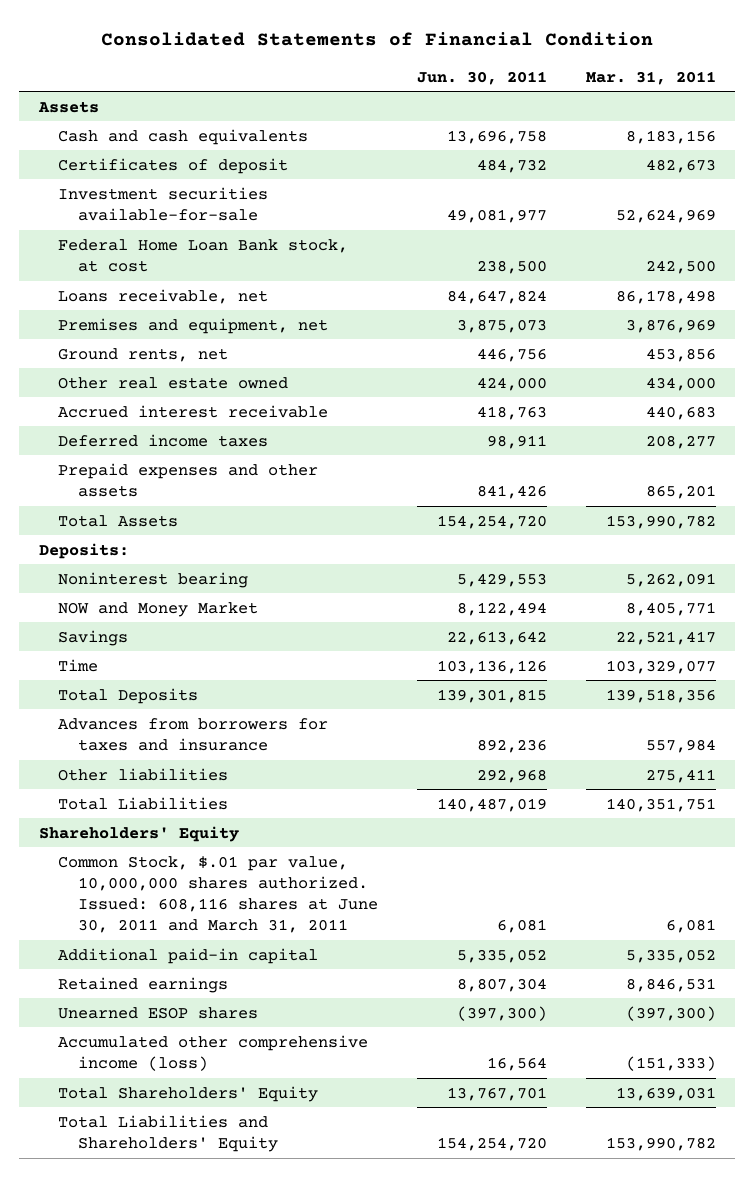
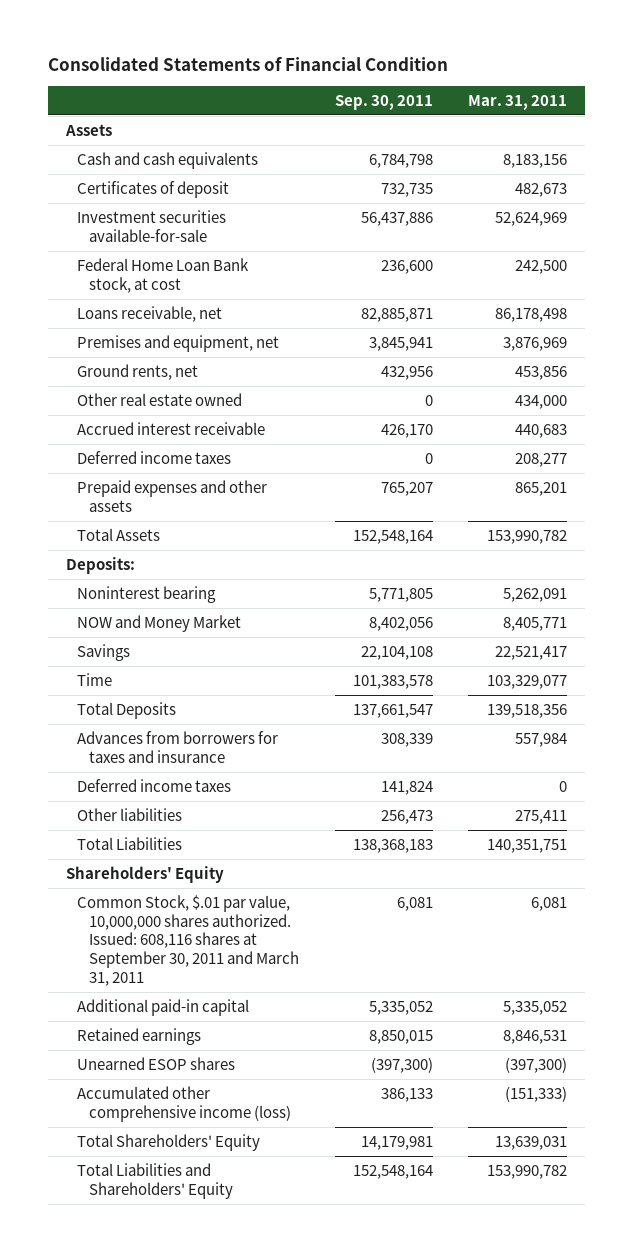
- | Jun. 30, 2011 | Mar. 31, 2011
+ | Sep. 30, 2011 | Mar. 31, 2011
+ Deferred income taxes | 141,824 | 0
- Common Stock, $.01 par value, 10,000,000 shares authorized. Issued: 608,116 shares at June 30, 2011 and March 31, 2011 | 6,081 | 6,081
+ Common Stock, $.01 par value, 10,000,000 shares authorized. Issued: 608,116 shares at September 30, 2011 and March 31, 2011 | 6,081 | 6,081

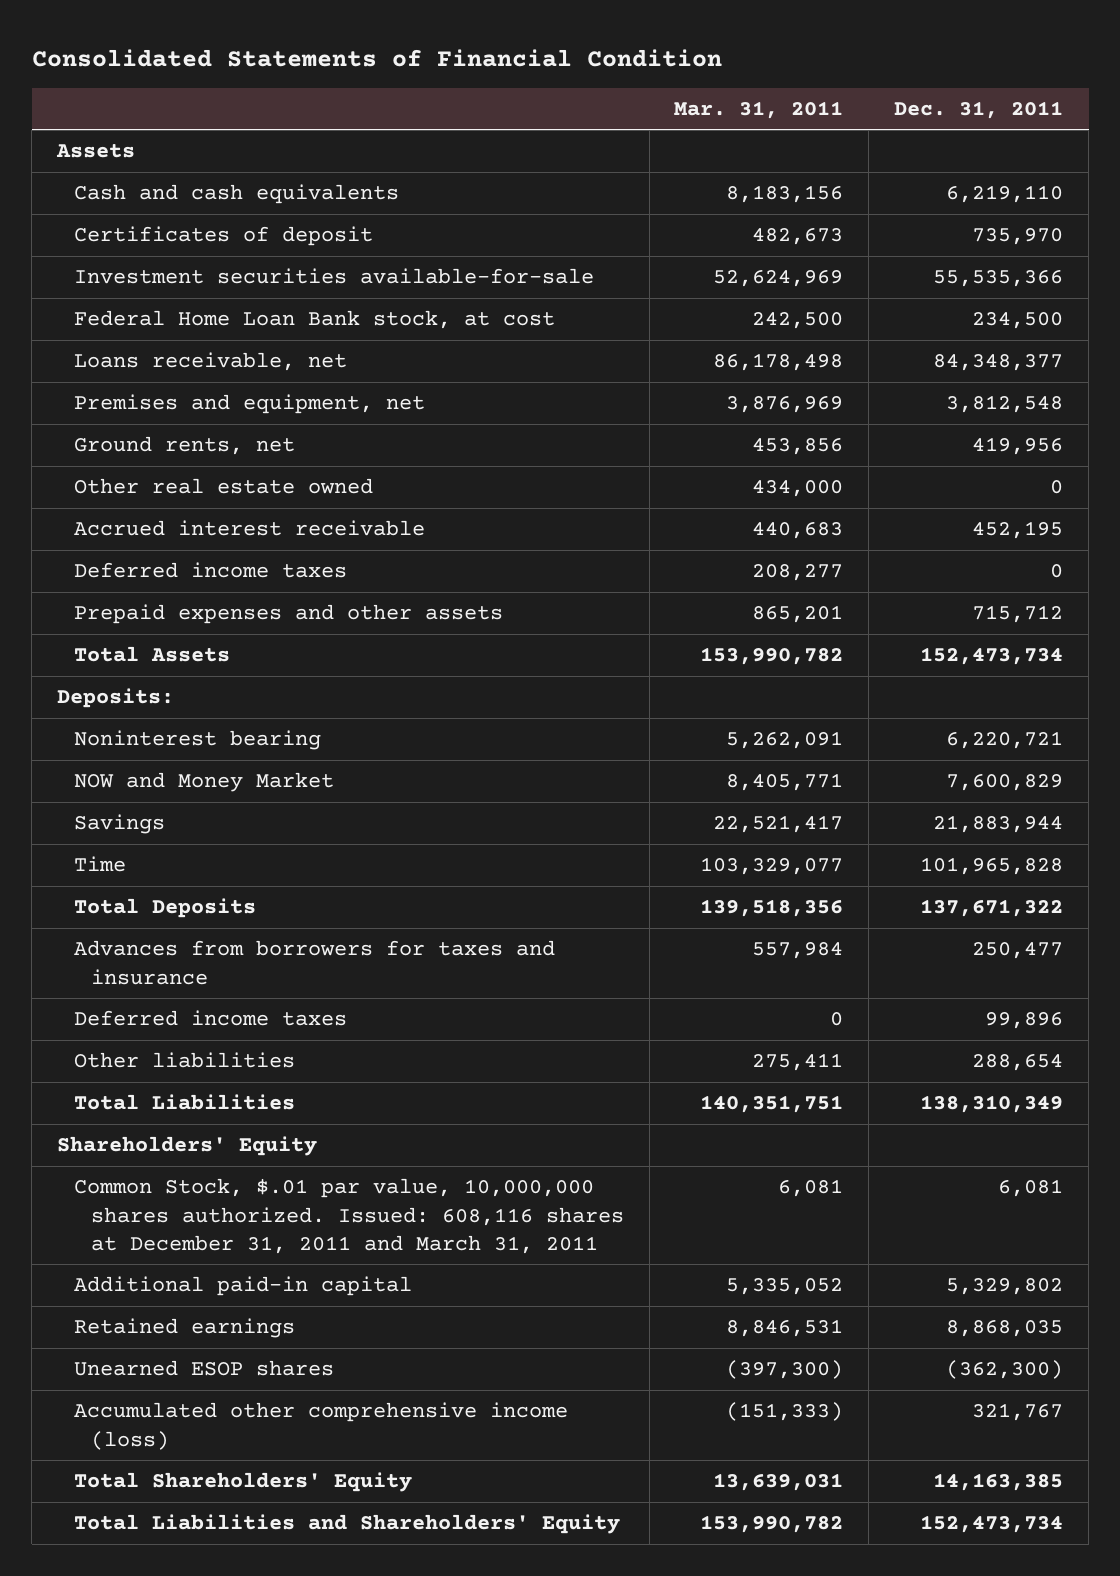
- | Sep. 30, 2011 | Mar. 31, 2011
+ | Mar. 31, 2011 | Dec. 31, 2011
- Common Stock, $.01 par value, 10,000,000 shares authorized. Issued: 608,116 shares at September 30, 2011 and March 31, 2011 | 6,081 | 6,081
+ Common Stock, $.01 par value, 10,000,000 shares authorized. Issued: 608,116 shares at December 31, 2011 and March 31, 2011 | 6,081 | 6,081

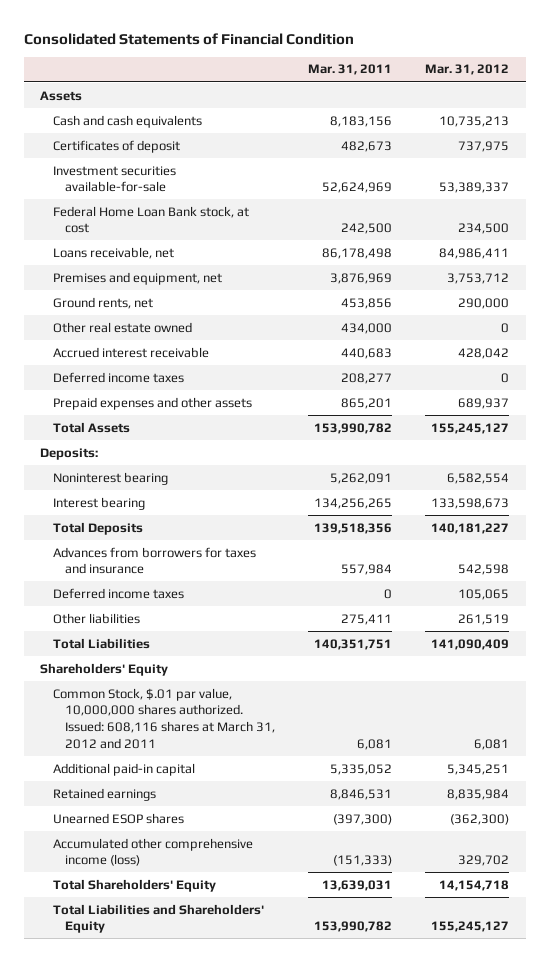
- | Mar. 31, 2011 | Dec. 31, 2011
+ | Mar. 31, 2011 | Mar. 31, 2012
- NOW and Money Market | 8,405,771 | 7,600,829
- Savings | 22,521,417 | 21,883,944
- Time | 103,329,077 | 101,965,828
+ Interest bearing | 134,256,265 | 133,598,673
- Common Stock, $.01 par value, 10,000,000 shares authorized. Issued: 608,116 shares at December 31, 2011 and March 31, 2011 | 6,081 | 6,081
+ Common Stock, $.01 par value, 10,000,000 shares authorized. Issued: 608,116 shares at March 31, 2012 and 2011 | 6,081 | 6,081

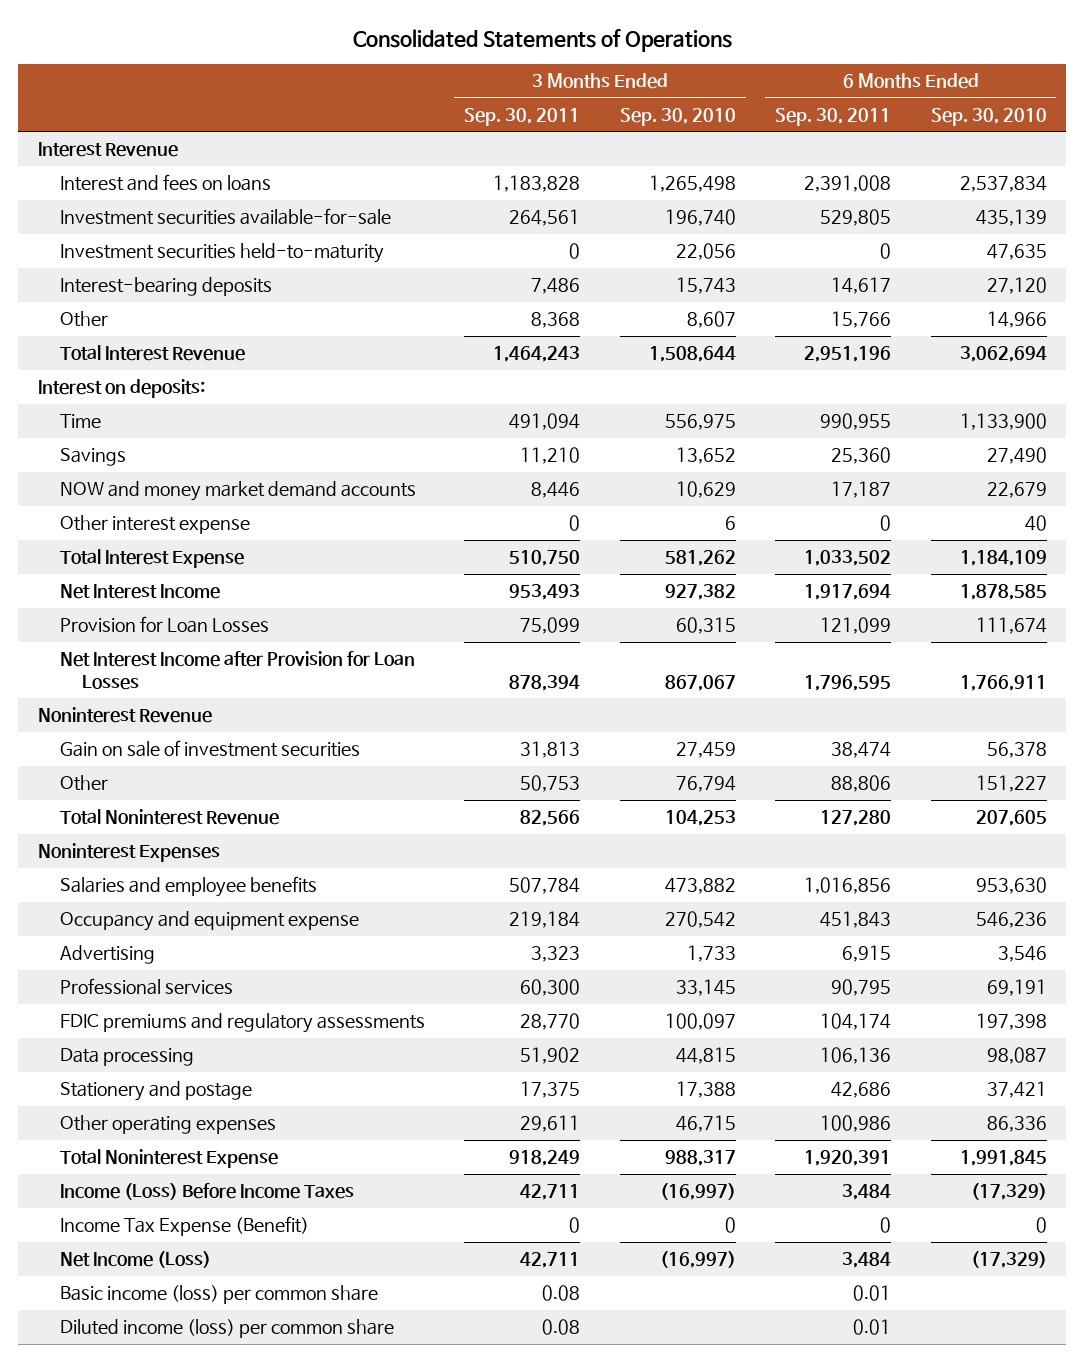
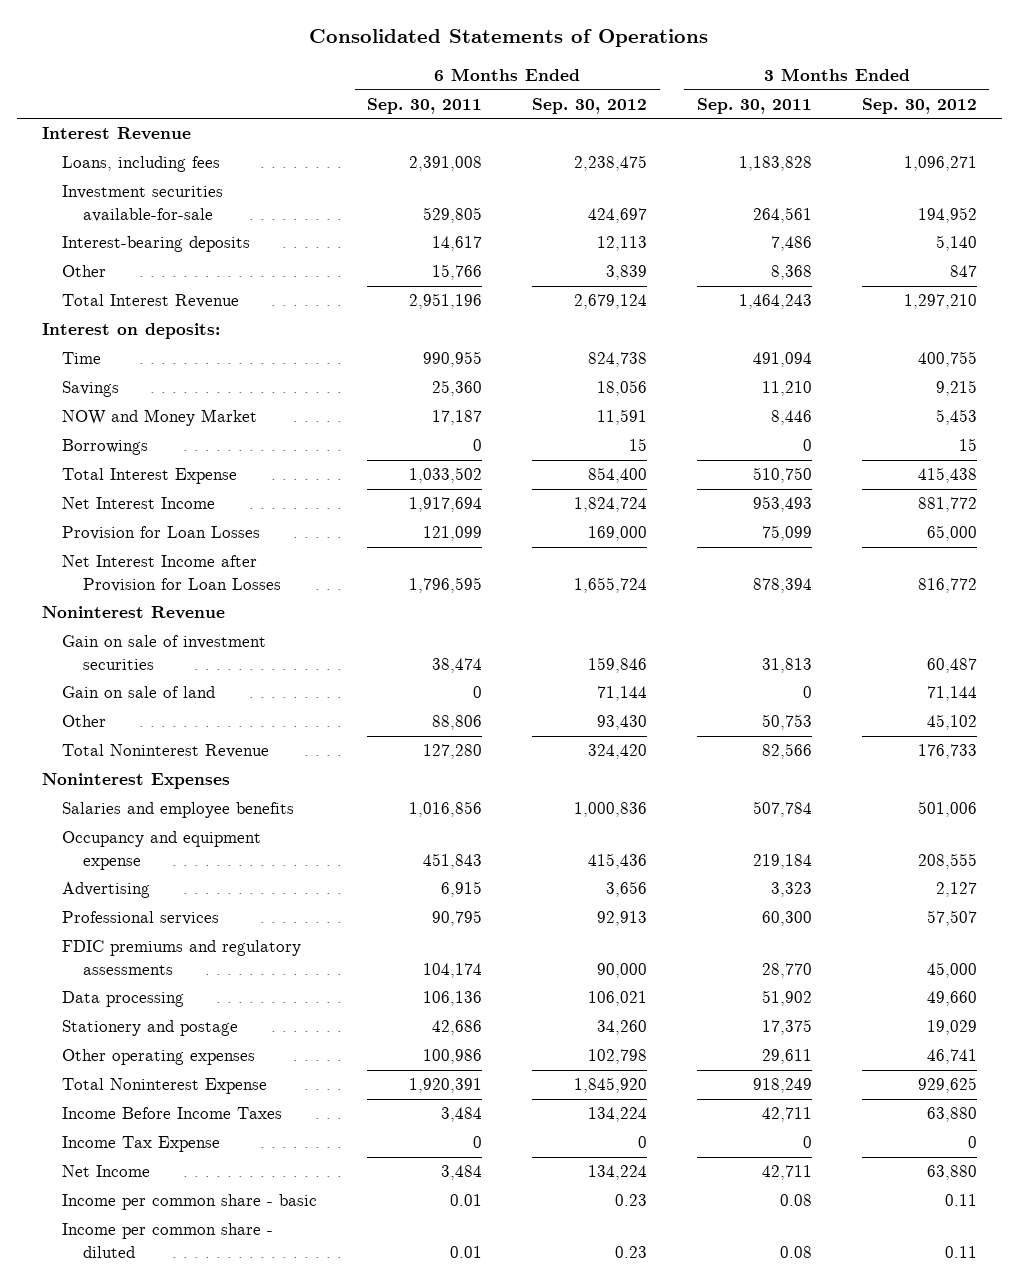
- | 3 Months Ended Sep. 30, 2011 | 3 Months Ended Sep. 30, 2010 | 6 Months Ended Sep. 30, 2011 | 6 Months Ended Sep. 30, 2010
+ | 6 Months Ended Sep. 30, 2011 | 6 Months Ended Sep. 30, 2012 | 3 Months Ended Sep. 30, 2011 | 3 Months Ended Sep. 30, 2012
- Interest and fees on loans | 1,183,828 | 1,265,498 | 2,391,008 | 2,537,834
+ Loans, including fees | 2,391,008 | 2,238,475 | 1,183,828 | 1,096,271
- Investment securities held-to-maturity | 0 | 22,056 | 0 | 47,635
- NOW and money market demand accounts | 8,446 | 10,629 | 17,187 | 22,679
- Other interest expense | 0 | 6 | 0 | 40
+ NOW and Money Market | 17,187 | 11,591 | 8,446 | 5,453
+ Borrowings | 0 | 15 | 0 | 15
+ Gain on sale of land | 0 | 71,144 | 0 | 71,144
- Income (Loss) Before Income Taxes | 42,711 | (16,997) | 3,484 | (17,329)
- Income Tax Expense (Benefit) | 0 | 0 | 0 | 0
- Net Income (Loss) | 42,711 | (16,997) | 3,484 | (17,329)
- Basic income (loss) per common share | 0.08 | | 0.01 |
- Diluted income (loss) per common share | 0.08 | | 0.01 |
+ Income Before Income Taxes | 3,484 | 134,224 | 42,711 | 63,880
+ Income Tax Expense | 0 | 0 | 0 | 0
+ Net Income | 3,484 | 134,224 | 42,711 | 63,880
+ Income per common share - basic | 0.01 | 0.23 | 0.08 | 0.11
+ Income per common share - diluted | 0.01 | 0.23 | 0.08 | 0.11

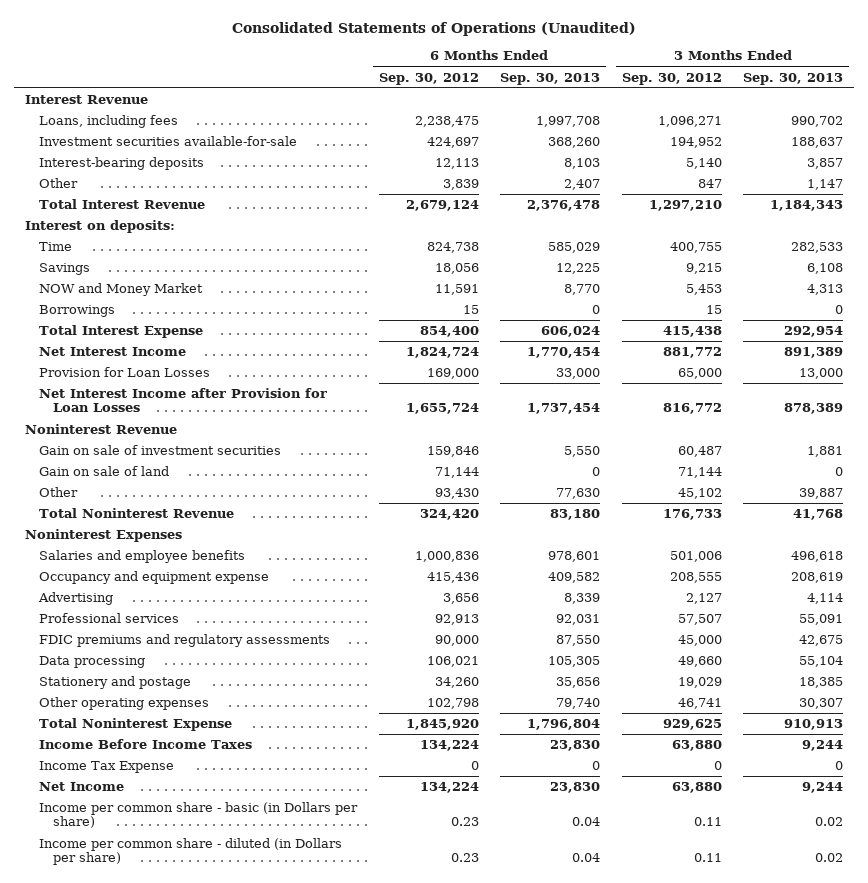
- Consolidated Statements of Operations
+ Consolidated Statements of Operations (Unaudited)
- | 6 Months Ended Sep. 30, 2011 | 6 Months Ended Sep. 30, 2012 | 3 Months Ended Sep. 30, 2011 | 3 Months Ended Sep. 30, 2012
+ | 6 Months Ended Sep. 30, 2012 | 6 Months Ended Sep. 30, 2013 | 3 Months Ended Sep. 30, 2012 | 3 Months Ended Sep. 30, 2013
- Income per common share - basic | 0.01 | 0.23 | 0.08 | 0.11
- Income per common share - diluted | 0.01 | 0.23 | 0.08 | 0.11
+ Income per common share - basic (in Dollars per share) | 0.23 | 0.04 | 0.11 | 0.02
+ Income per common share - diluted (in Dollars per share) | 0.23 | 0.04 | 0.11 | 0.02

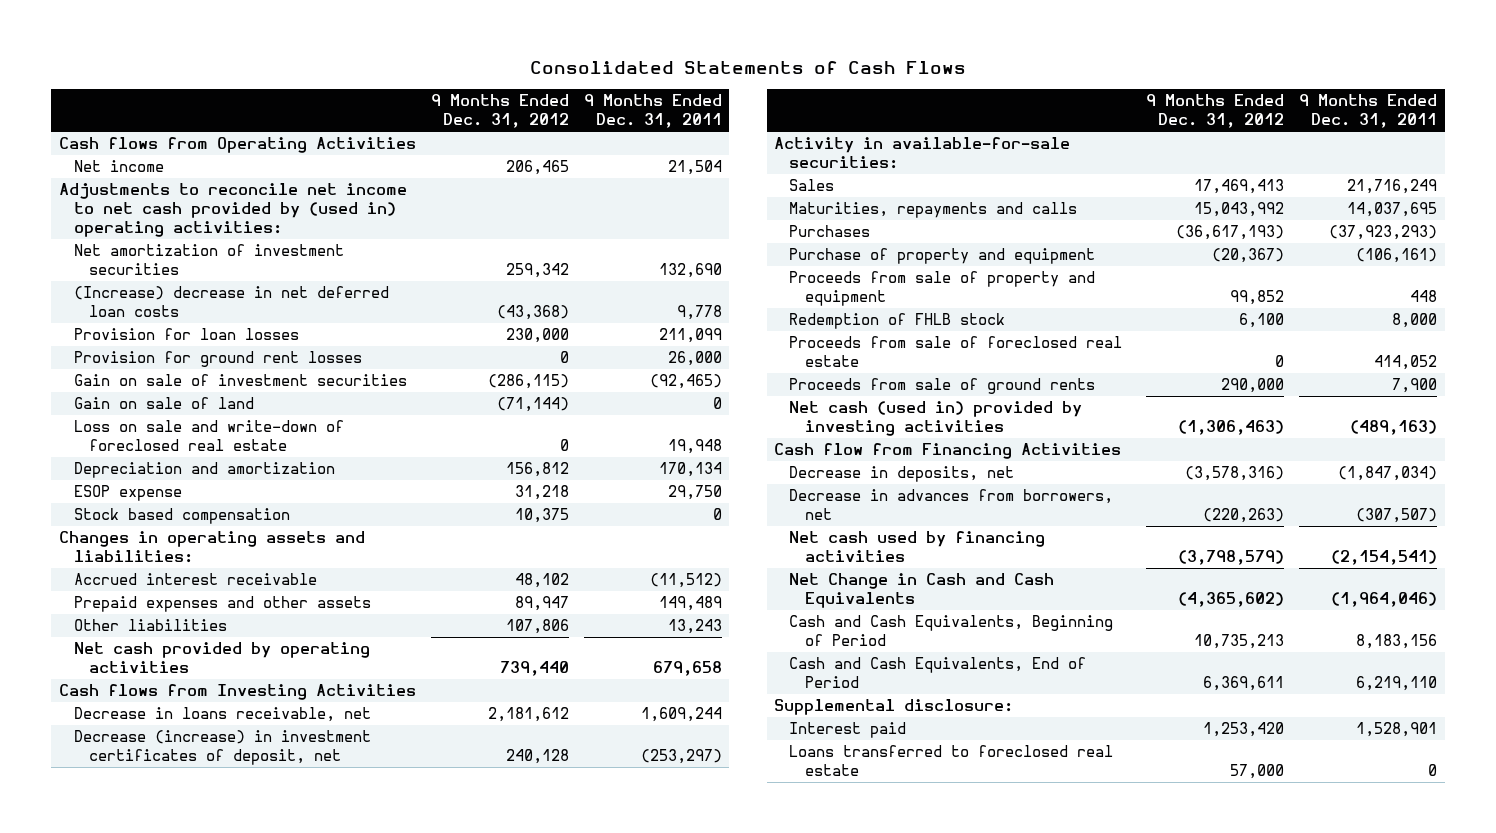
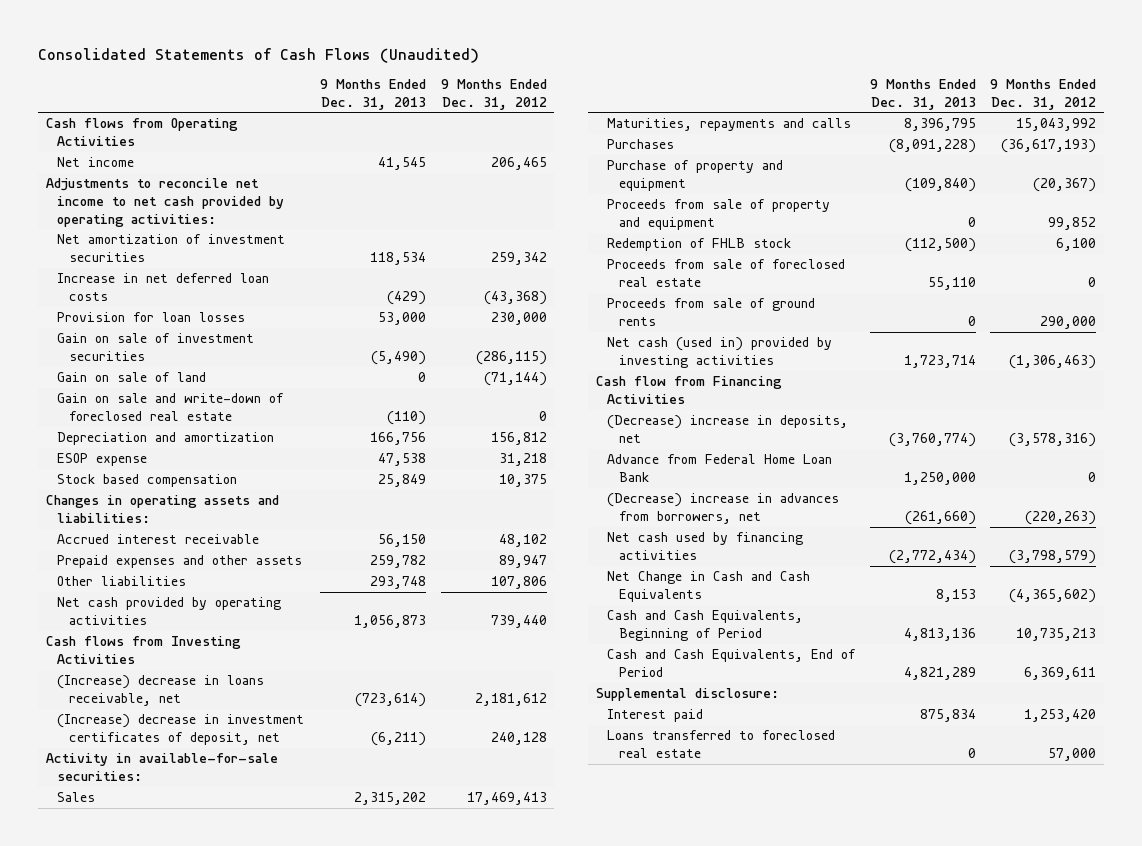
- Consolidated Statements of Cash Flows
+ Consolidated Statements of Cash Flows (Unaudited)
- | 9 Months Ended Dec. 31, 2012 | 9 Months Ended Dec. 31, 2011
+ | 9 Months Ended Dec. 31, 2013 | 9 Months Ended Dec. 31, 2012
- Adjustments to reconcile net income to net cash provided by (used in) operating activities:
+ Adjustments to reconcile net income to net cash provided by operating activities:
- (Increase) decrease in net deferred loan costs | (43,368) | 9,778
+ Increase in net deferred loan costs | (429) | (43,368)
- Provision for ground rent losses | 0 | 26,000
- Loss on sale and write-down of foreclosed real estate | 0 | 19,948
+ Gain on sale and write-down of foreclosed real estate | (110) | 0
- Decrease in loans receivable, net | 2,181,612 | 1,609,244
- Decrease (increase) in investment certificates of deposit, net | 240,128 | (253,297)
+ (Increase) decrease in loans receivable, net | (723,614) | 2,181,612
+ (Increase) decrease in investment certificates of deposit, net | (6,211) | 240,128
- Decrease in deposits, net | (3,578,316) | (1,847,034)
- Decrease in advances from borrowers, net | (220,263) | (307,507)
+ (Decrease) increase in deposits, net | (3,760,774) | (3,578,316)
+ Advance from Federal Home Loan Bank | 1,250,000 | 0
+ (Decrease) increase in advances from borrowers, net | (261,660) | (220,263)

